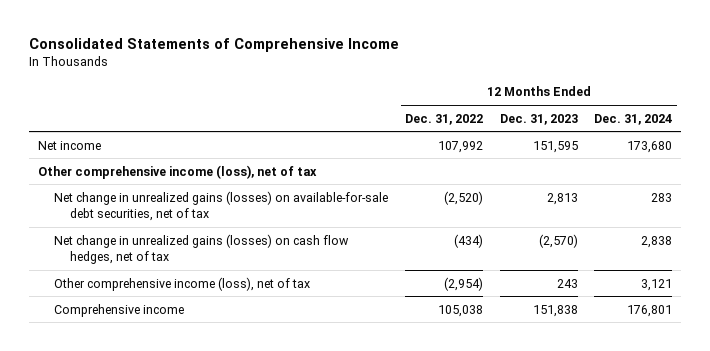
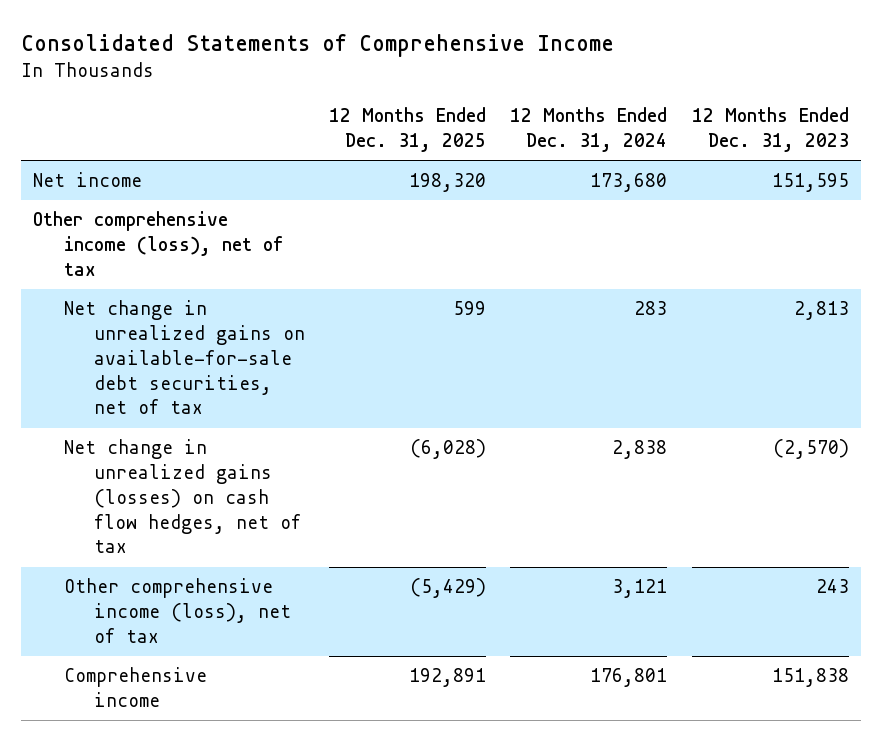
- | 12 Months Ended Dec. 31, 2022 | 12 Months Ended Dec. 31, 2023 | 12 Months Ended Dec. 31, 2024
+ | 12 Months Ended Dec. 31, 2025 | 12 Months Ended Dec. 31, 2024 | 12 Months Ended Dec. 31, 2023
- Net change in unrealized gains (losses) on available-for-sale debt securities, net of tax | (2,520) | 2,813 | 283
+ Net change in unrealized gains on available-for-sale debt securities, net of tax | 599 | 283 | 2,813

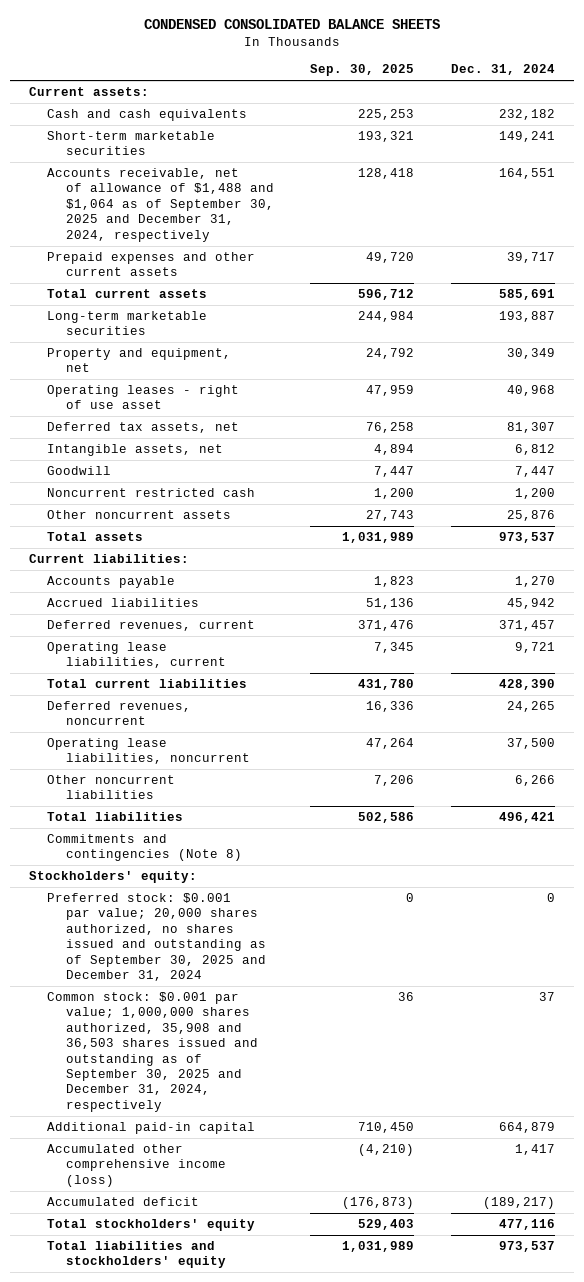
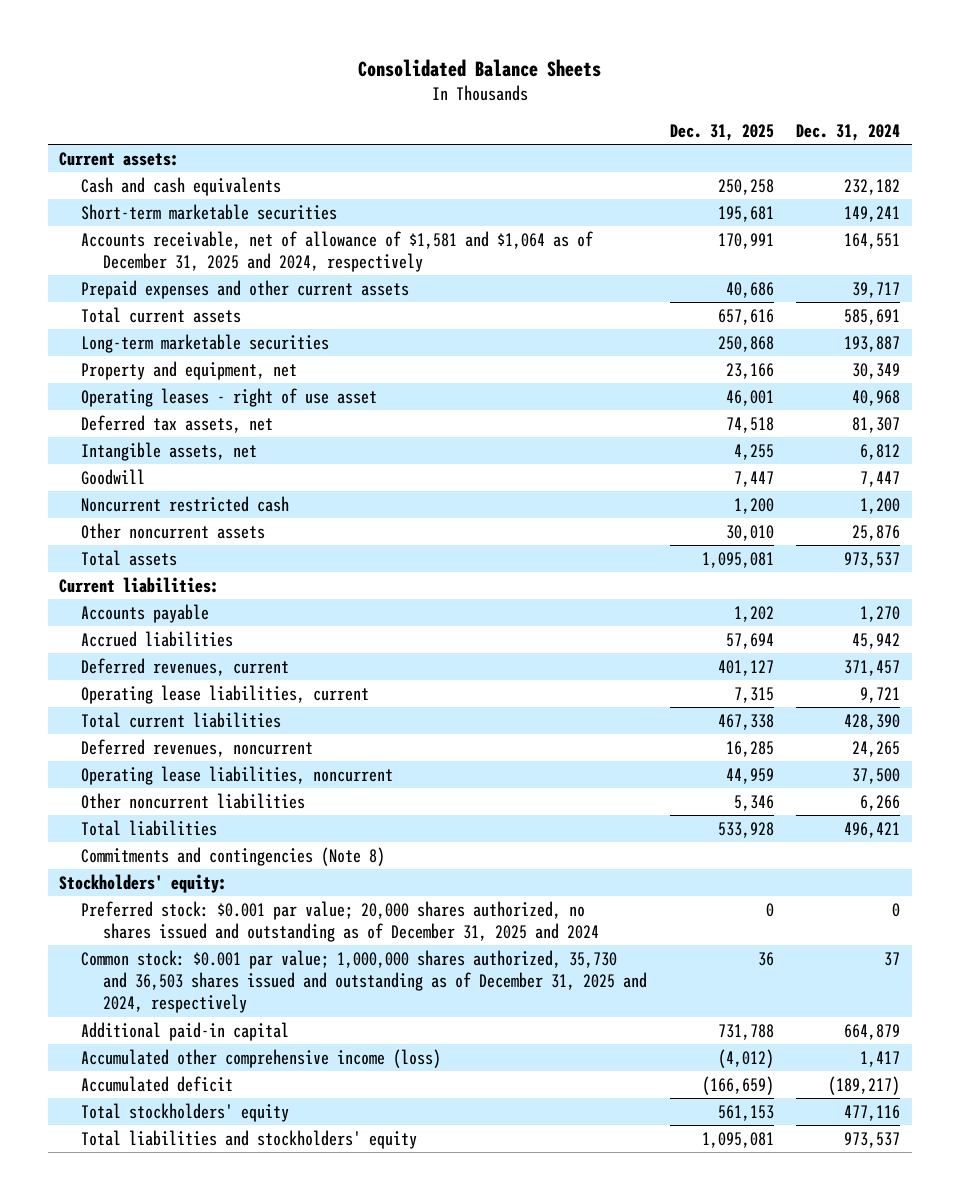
- CONDENSED CONSOLIDATED BALANCE SHEETS
+ Consolidated Balance Sheets
- | Sep. 30, 2025 | Dec. 31, 2024
+ | Dec. 31, 2025 | Dec. 31, 2024
- Accounts receivable, net of allowance of $1,488 and $1,064 as of September 30, 2025 and December 31, 2024, respectively | 128,418 | 164,551
+ Accounts receivable, net of allowance of $1,581 and $1,064 as of December 31, 2025 and 2024, respectively | 170,991 | 164,551
- Preferred stock: $0.001 par value; 20,000 shares authorized, no shares issued and outstanding as of September 30, 2025 and December 31, 2024 | 0 | 0
- Common stock: $0.001 par value; 1,000,000 shares authorized, 35,908 and 36,503 shares issued and outstanding as of September 30, 2025 and December 31, 2024, respectively | 36 | 37
+ Preferred stock: $0.001 par value; 20,000 shares authorized, no shares issued and outstanding as of December 31, 2025 and 2024 | 0 | 0
+ Common stock: $0.001 par value; 1,000,000 shares authorized, 35,730 and 36,503 shares issued and outstanding as of December 31, 2025 and 2024, respectively | 36 | 37

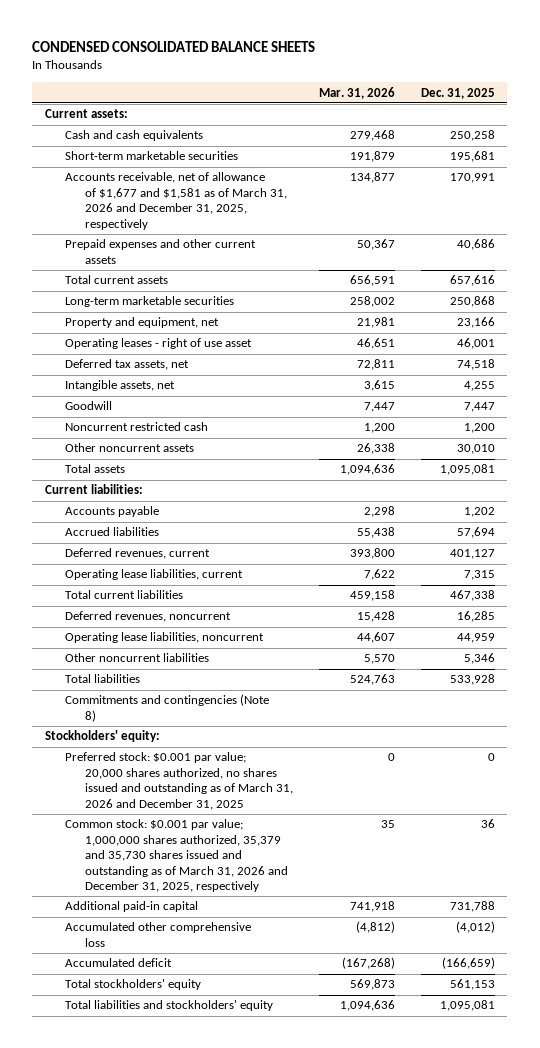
- Consolidated Balance Sheets
+ CONDENSED CONSOLIDATED BALANCE SHEETS
- | Dec. 31, 2025 | Dec. 31, 2024
+ | Mar. 31, 2026 | Dec. 31, 2025
- Accounts receivable, net of allowance of $1,581 and $1,064 as of December 31, 2025 and 2024, respectively | 170,991 | 164,551
+ Accounts receivable, net of allowance of $1,677 and $1,581 as of March 31, 2026 and December 31, 2025, respectively | 134,877 | 170,991
- Preferred stock: $0.001 par value; 20,000 shares authorized, no shares issued and outstanding as of December 31, 2025 and 2024 | 0 | 0
- Common stock: $0.001 par value; 1,000,000 shares authorized, 35,730 and 36,503 shares issued and outstanding as of December 31, 2025 and 2024, respectively | 36 | 37
+ Preferred stock: $0.001 par value; 20,000 shares authorized, no shares issued and outstanding as of March 31, 2026 and December 31, 2025 | 0 | 0
+ Common stock: $0.001 par value; 1,000,000 shares authorized, 35,379 and 35,730 shares issued and outstanding as of March 31, 2026 and December 31, 2025, respectively | 35 | 36
- Accumulated other comprehensive income (loss) | (4,012) | 1,417
+ Accumulated other comprehensive loss | (4,812) | (4,012)

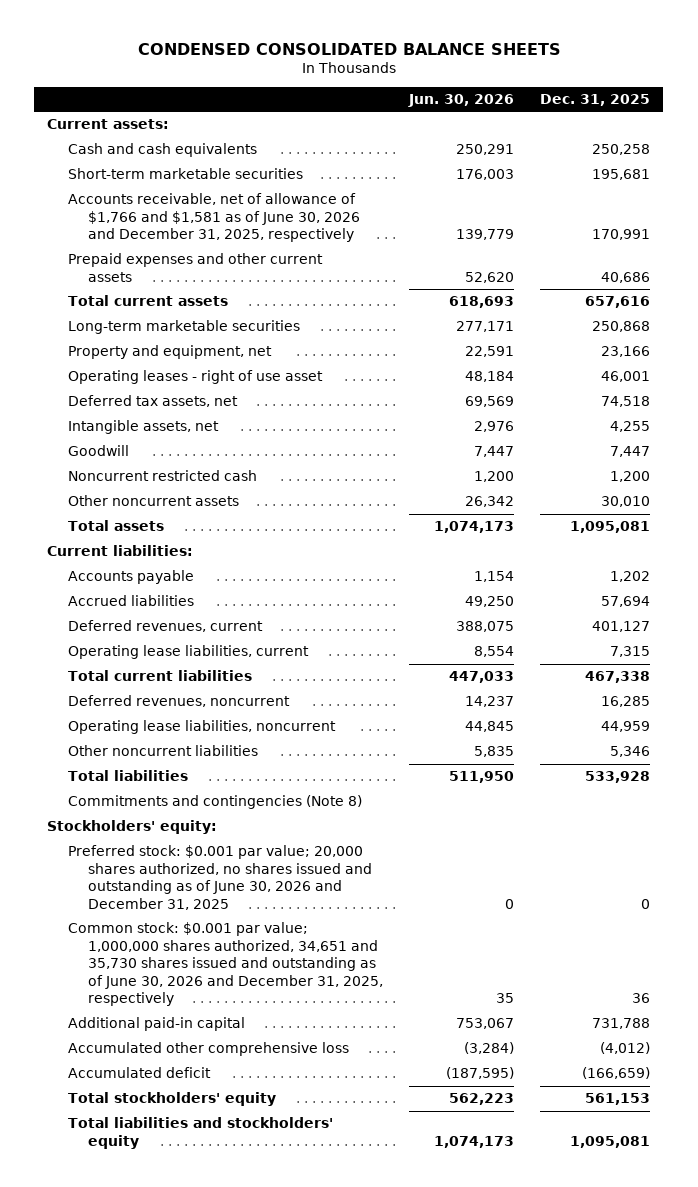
- | Mar. 31, 2026 | Dec. 31, 2025
+ | Jun. 30, 2026 | Dec. 31, 2025
- Accounts receivable, net of allowance of $1,677 and $1,581 as of March 31, 2026 and December 31, 2025, respectively | 134,877 | 170,991
+ Accounts receivable, net of allowance of $1,766 and $1,581 as of June 30, 2026 and December 31, 2025, respectively | 139,779 | 170,991
- Preferred stock: $0.001 par value; 20,000 shares authorized, no shares issued and outstanding as of March 31, 2026 and December 31, 2025 | 0 | 0
- Common stock: $0.001 par value; 1,000,000 shares authorized, 35,379 and 35,730 shares issued and outstanding as of March 31, 2026 and December 31, 2025, respectively | 35 | 36
+ Preferred stock: $0.001 par value; 20,000 shares authorized, no shares issued and outstanding as of June 30, 2026 and December 31, 2025 | 0 | 0
+ Common stock: $0.001 par value; 1,000,000 shares authorized, 34,651 and 35,730 shares issued and outstanding as of June 30, 2026 and December 31, 2025, respectively | 35 | 36

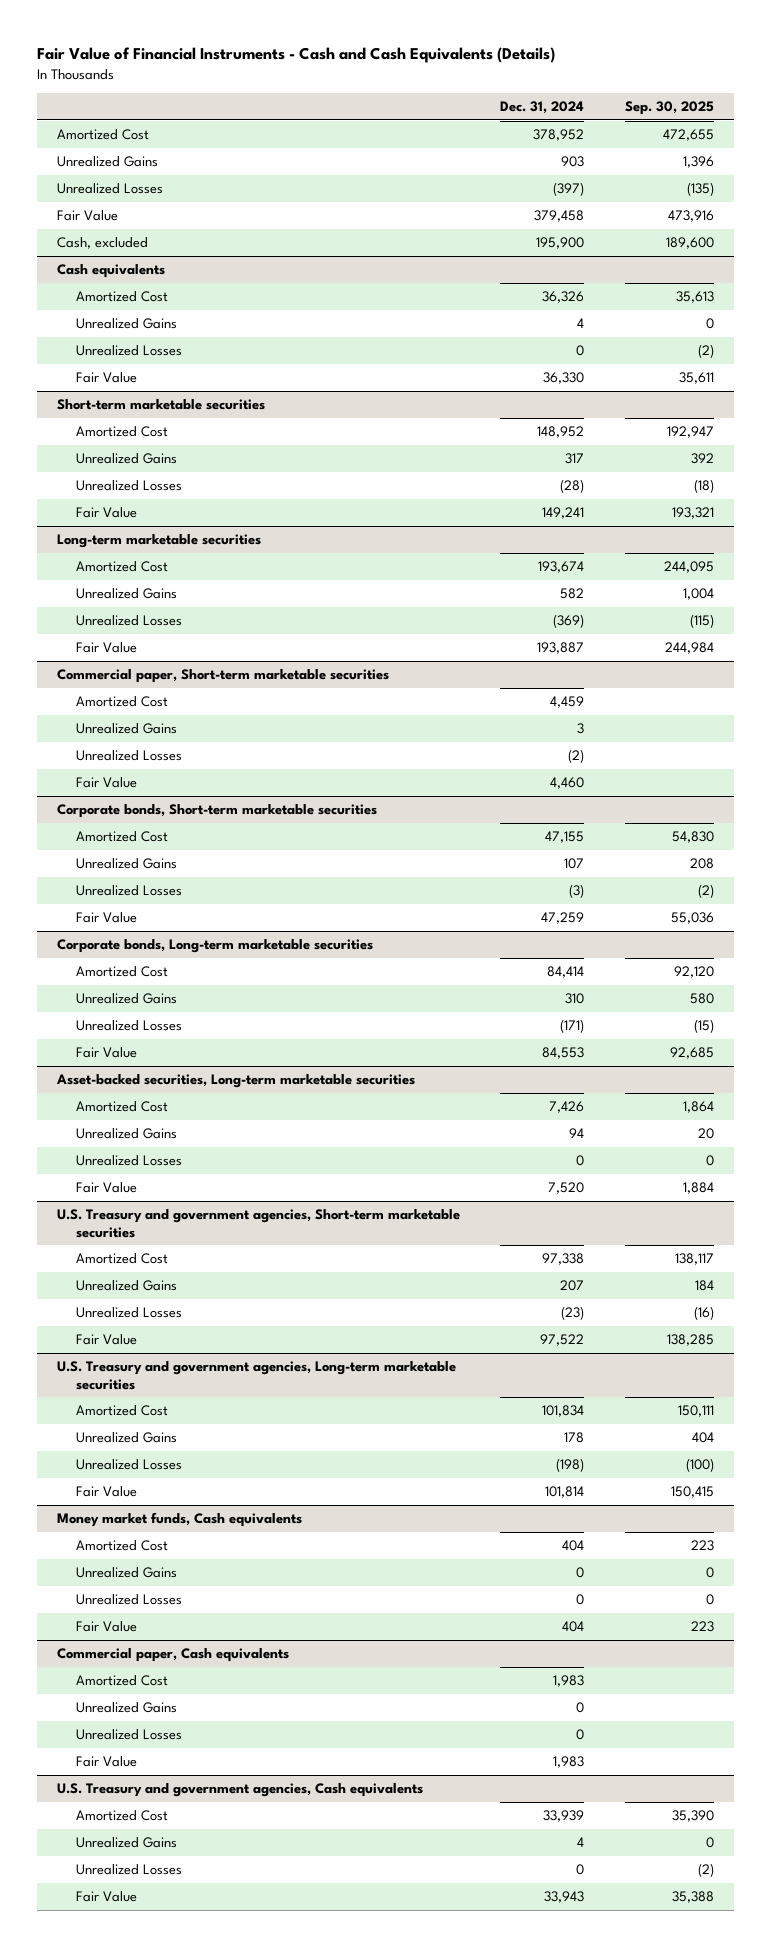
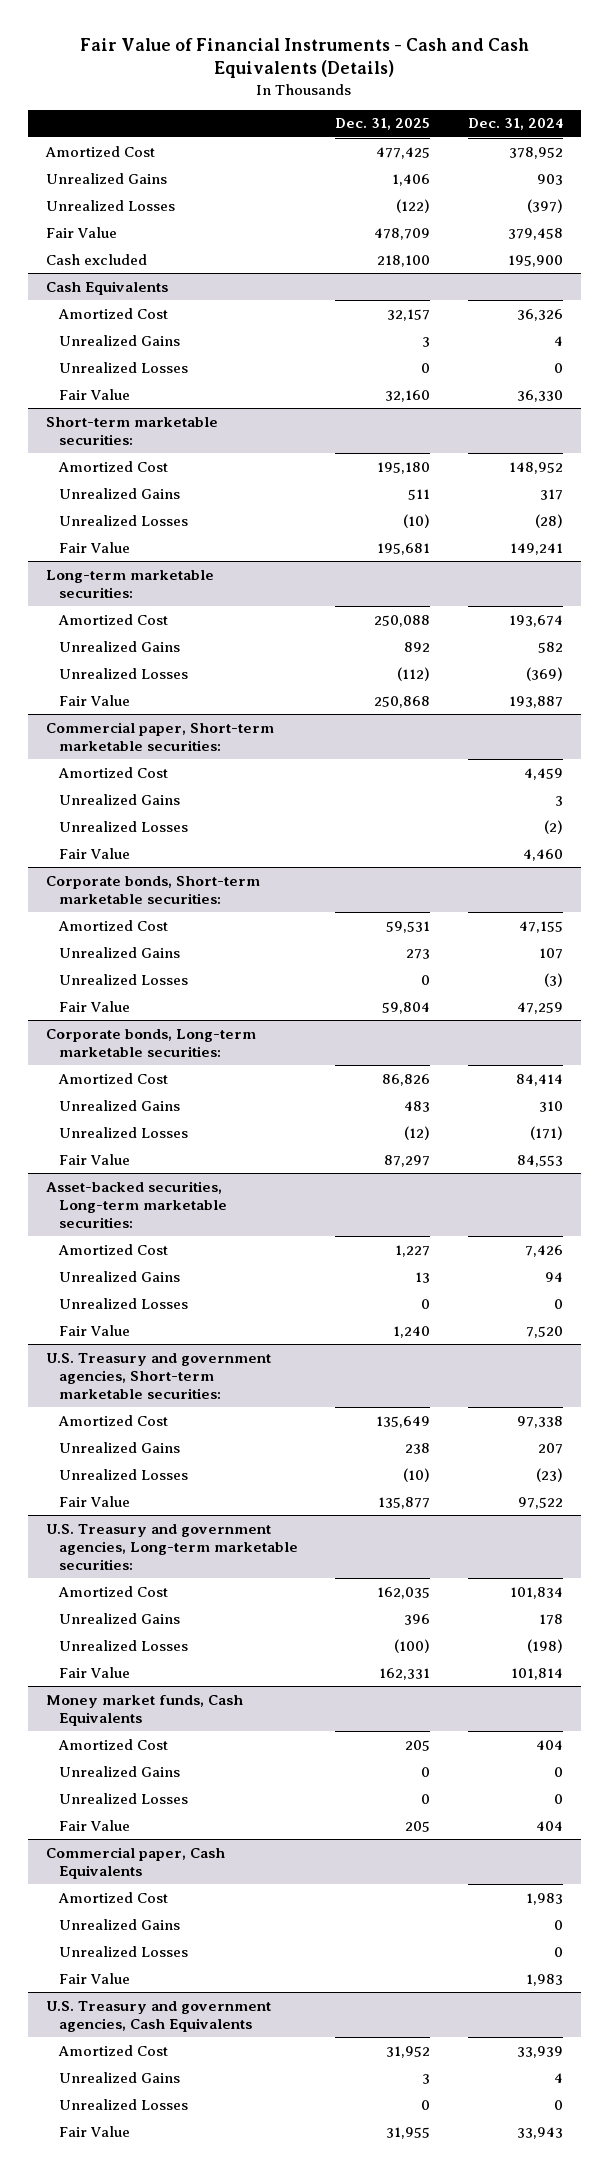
- | Dec. 31, 2024 | Sep. 30, 2025
+ | Dec. 31, 2025 | Dec. 31, 2024
- Cash, excluded | 195,900 | 189,600
- Cash equivalents
+ Cash excluded | 218,100 | 195,900
+ Cash Equivalents
- Short-term marketable securities
+ Short-term marketable securities:
- Long-term marketable securities
+ Long-term marketable securities:
- Commercial paper, Short-term marketable securities
+ Commercial paper, Short-term marketable securities:
- Corporate bonds, Short-term marketable securities
+ Corporate bonds, Short-term marketable securities:
- Corporate bonds, Long-term marketable securities
+ Corporate bonds, Long-term marketable securities:
- Asset-backed securities, Long-term marketable securities
+ Asset-backed securities, Long-term marketable securities:
- U.S. Treasury and government agencies, Short-term marketable securities
+ U.S. Treasury and government agencies, Short-term marketable securities:
- U.S. Treasury and government agencies, Long-term marketable securities
+ U.S. Treasury and government agencies, Long-term marketable securities:
- Money market funds, Cash equivalents
+ Money market funds, Cash Equivalents
- Commercial paper, Cash equivalents
+ Commercial paper, Cash Equivalents
- U.S. Treasury and government agencies, Cash equivalents
+ U.S. Treasury and government agencies, Cash Equivalents

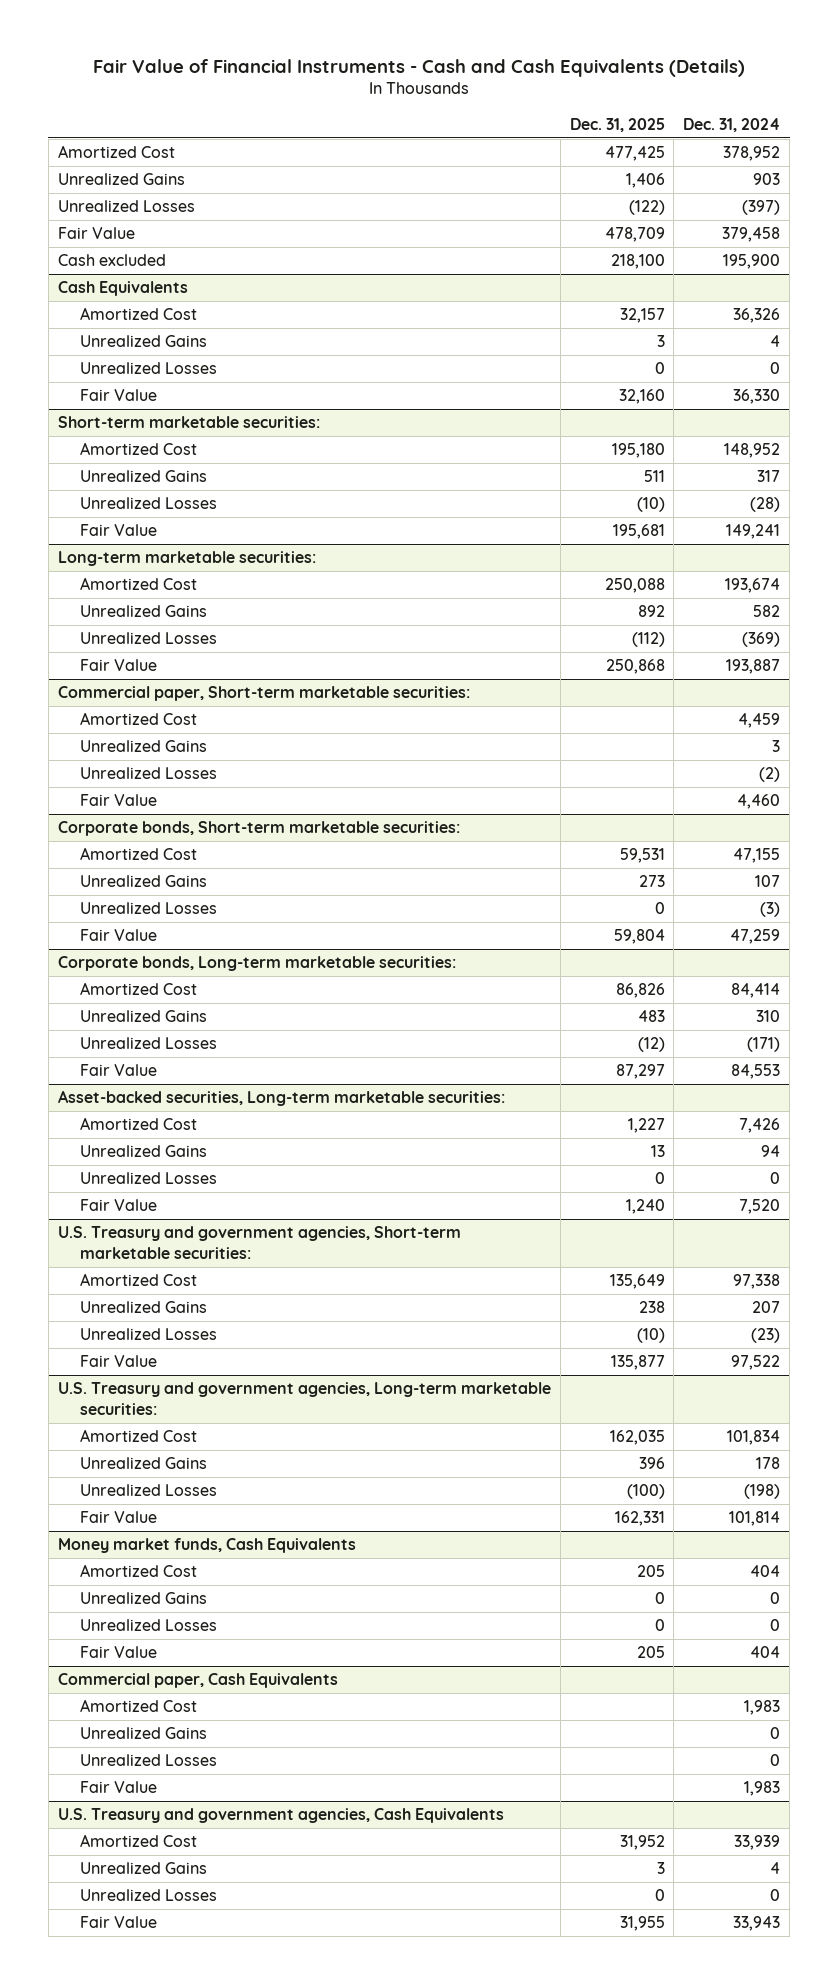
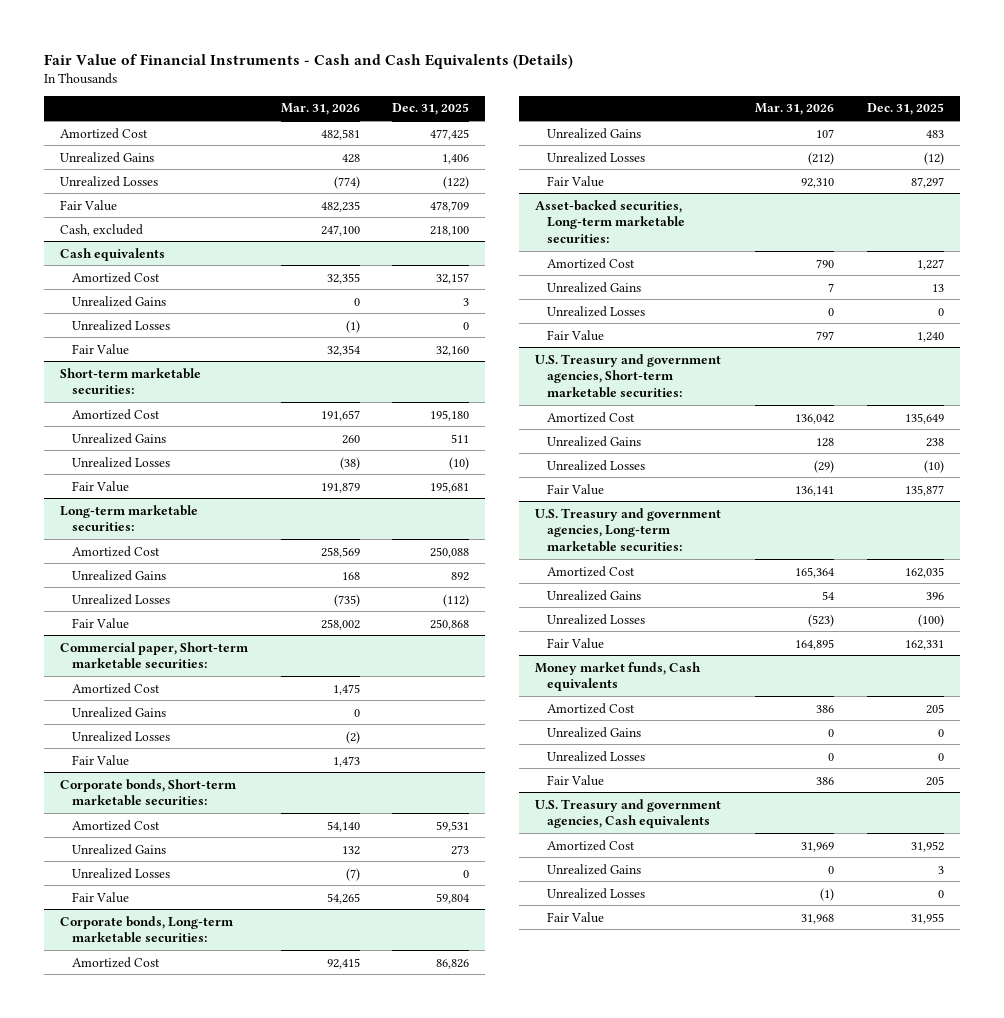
- | Dec. 31, 2025 | Dec. 31, 2024
+ | Mar. 31, 2026 | Dec. 31, 2025
- Cash excluded | 218,100 | 195,900
- Cash Equivalents
+ Cash, excluded | 247,100 | 218,100
+ Cash equivalents
- Money market funds, Cash Equivalents
+ Money market funds, Cash equivalents
- Commercial paper, Cash Equivalents
- Amortized Cost | | 1,983
- Unrealized Gains | | 0
- Unrealized Losses | | 0
- Fair Value | | 1,983
- U.S. Treasury and government agencies, Cash Equivalents
+ U.S. Treasury and government agencies, Cash equivalents

